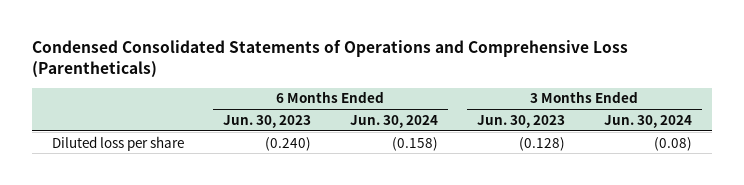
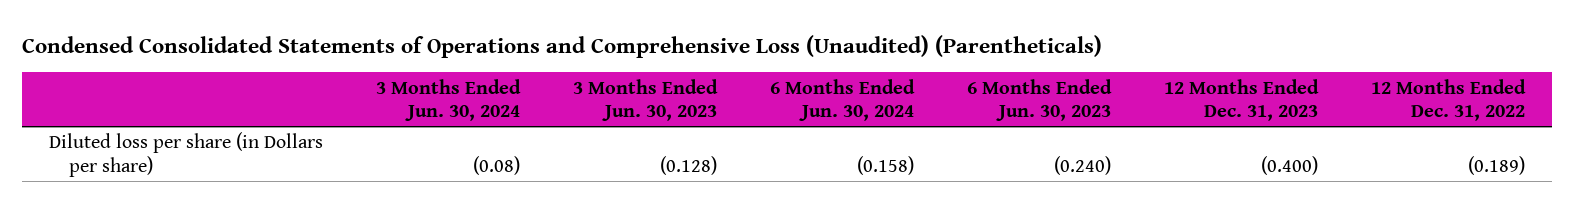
- Condensed Consolidated Statements of Operations and Comprehensive Loss (Parentheticals)
+ Condensed Consolidated Statements of Operations and Comprehensive Loss (Unaudited) (Parentheticals)
- | 6 Months Ended Jun. 30, 2023 | 6 Months Ended Jun. 30, 2024 | 3 Months Ended Jun. 30, 2023 | 3 Months Ended Jun. 30, 2024
+ | 3 Months Ended Jun. 30, 2024 | 3 Months Ended Jun. 30, 2023 | 6 Months Ended Jun. 30, 2024 | 6 Months Ended Jun. 30, 2023 | 12 Months Ended Dec. 31, 2023 | 12 Months Ended Dec. 31, 2022
- Diluted loss per share | (0.240) | (0.158) | (0.128) | (0.08)
+ Diluted loss per share (in Dollars per share) | (0.08) | (0.128) | (0.158) | (0.240) | (0.400) | (0.189)

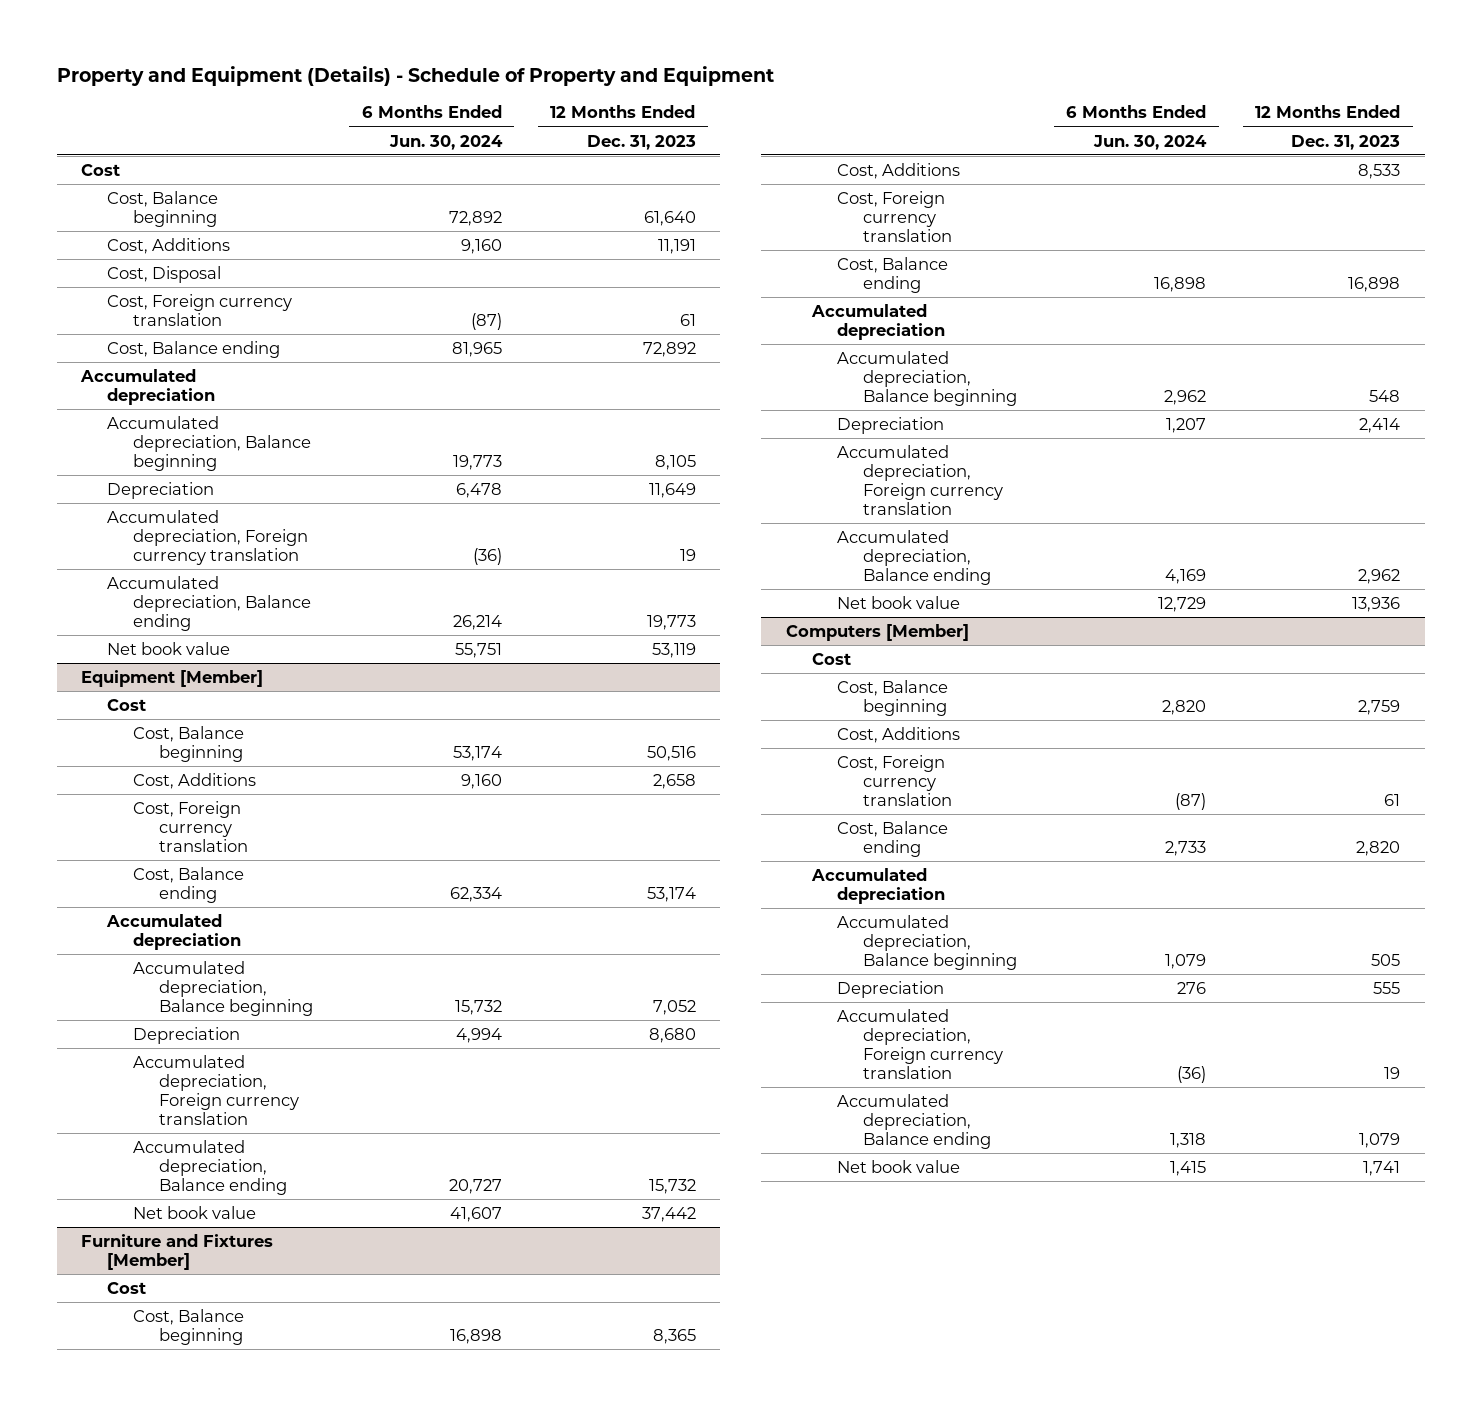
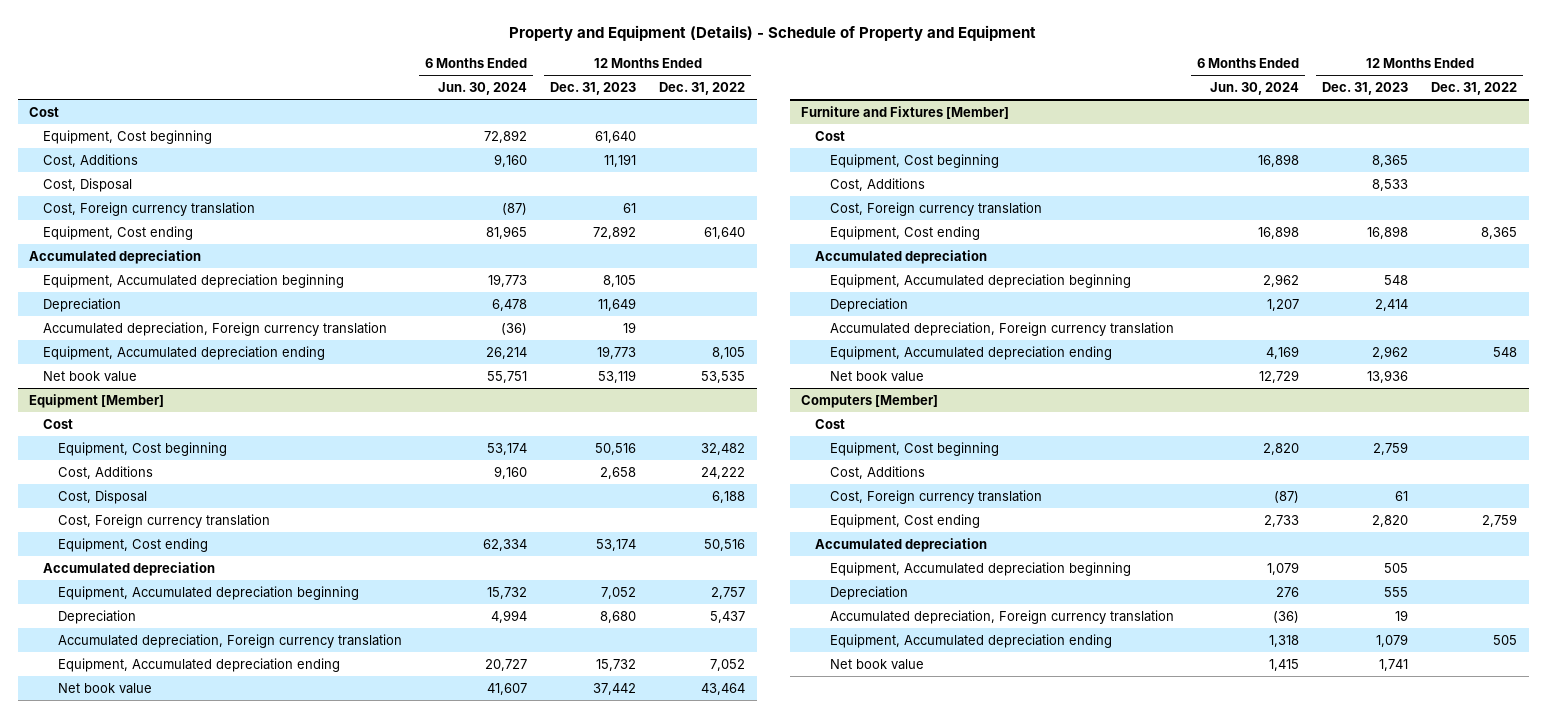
- | 6 Months Ended Jun. 30, 2024 | 12 Months Ended Dec. 31, 2023
+ | 6 Months Ended Jun. 30, 2024 | 12 Months Ended Dec. 31, 2023 | 12 Months Ended Dec. 31, 2022
- Cost, Balance beginning | 72,892 | 61,640
+ Equipment, Cost beginning | 72,892 | 61,640 |
- Cost, Balance ending | 81,965 | 72,892
+ Equipment, Cost ending | 81,965 | 72,892 | 61,640
- Accumulated depreciation, Balance beginning | 19,773 | 8,105
+ Equipment, Accumulated depreciation beginning | 19,773 | 8,105 |
- Accumulated depreciation, Balance ending | 26,214 | 19,773
+ Equipment, Accumulated depreciation ending | 26,214 | 19,773 | 8,105
@ Equipment [Member]
- Cost, Balance beginning | 53,174 | 50,516
+ Equipment, Cost beginning | 53,174 | 50,516 | 32,482
+ Cost, Disposal | | | 6,188
- Cost, Balance ending | 62,334 | 53,174
+ Equipment, Cost ending | 62,334 | 53,174 | 50,516
- Accumulated depreciation, Balance beginning | 15,732 | 7,052
+ Equipment, Accumulated depreciation beginning | 15,732 | 7,052 | 2,757
- Accumulated depreciation, Balance ending | 20,727 | 15,732
+ Equipment, Accumulated depreciation ending | 20,727 | 15,732 | 7,052
@ Furniture and Fixtures [Member]
- Cost, Balance beginning | 16,898 | 8,365
+ Equipment, Cost beginning | 16,898 | 8,365 |
- Cost, Balance ending | 16,898 | 16,898
+ Equipment, Cost ending | 16,898 | 16,898 | 8,365
- Accumulated depreciation, Balance beginning | 2,962 | 548
+ Equipment, Accumulated depreciation beginning | 2,962 | 548 |
- Accumulated depreciation, Balance ending | 4,169 | 2,962
+ Equipment, Accumulated depreciation ending | 4,169 | 2,962 | 548
@ Computers [Member]
- Cost, Balance beginning | 2,820 | 2,759
+ Equipment, Cost beginning | 2,820 | 2,759 |
- Cost, Balance ending | 2,733 | 2,820
+ Equipment, Cost ending | 2,733 | 2,820 | 2,759
- Accumulated depreciation, Balance beginning | 1,079 | 505
+ Equipment, Accumulated depreciation beginning | 1,079 | 505 |
- Accumulated depreciation, Balance ending | 1,318 | 1,079
+ Equipment, Accumulated depreciation ending | 1,318 | 1,079 | 505

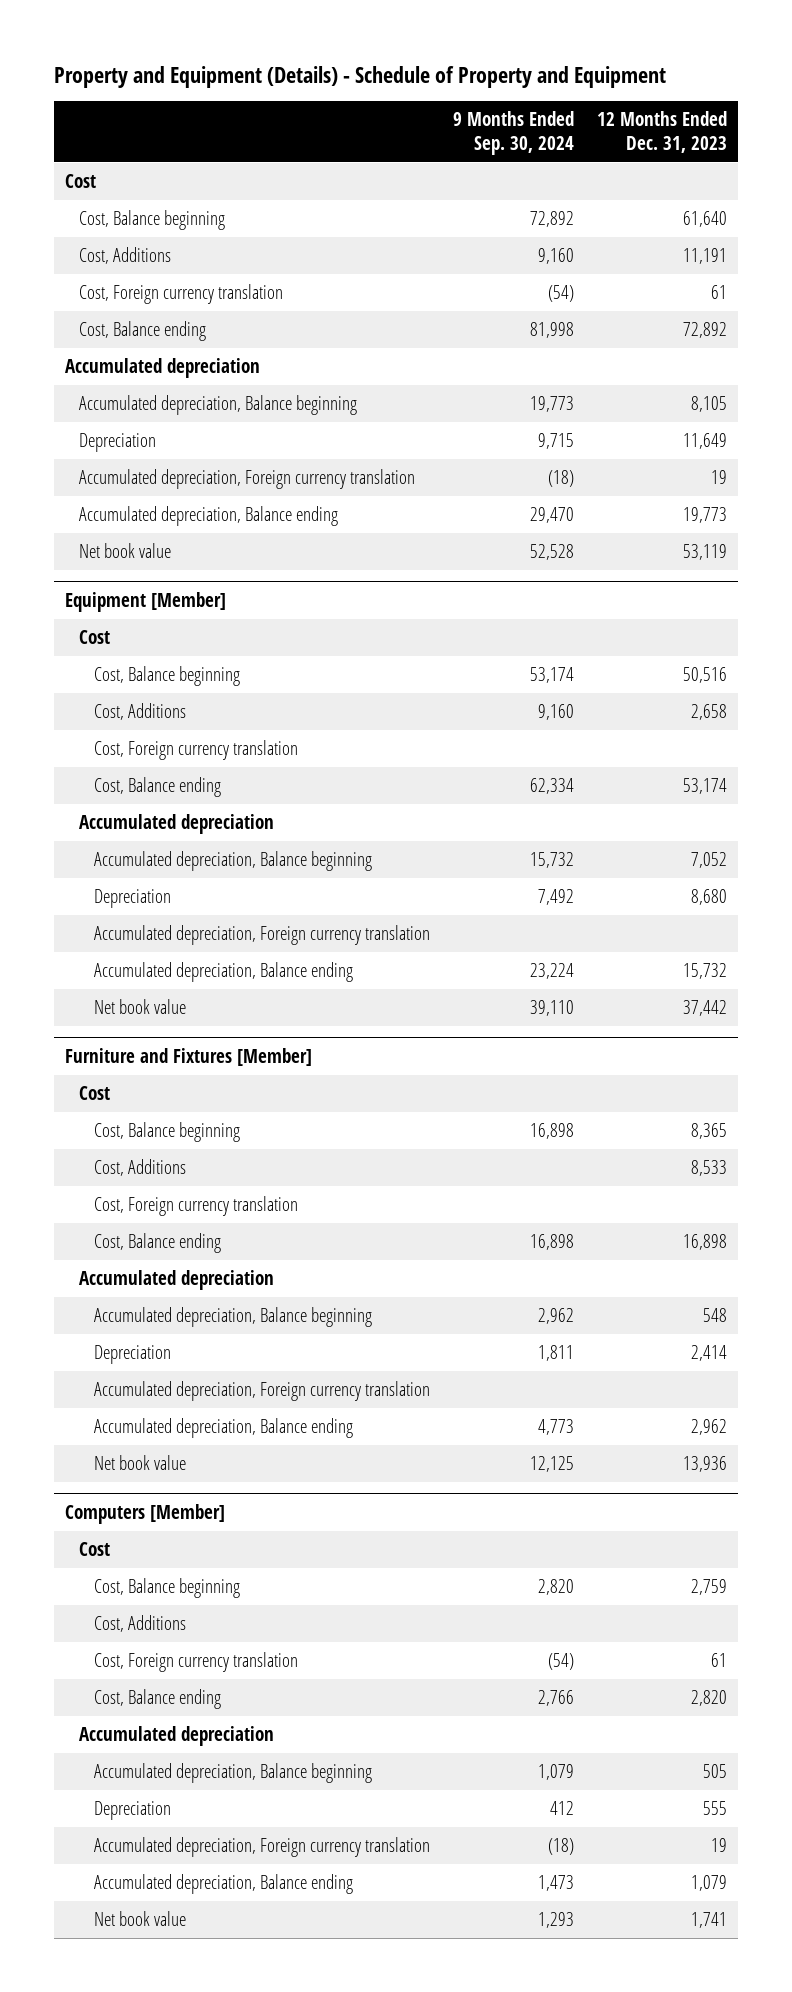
- | 6 Months Ended Jun. 30, 2024 | 12 Months Ended Dec. 31, 2023 | 12 Months Ended Dec. 31, 2022
+ | 9 Months Ended Sep. 30, 2024 | 12 Months Ended Dec. 31, 2023
- Equipment, Cost beginning | 72,892 | 61,640 |
+ Cost, Balance beginning | 72,892 | 61,640
- Cost, Disposal
- Equipment, Cost ending | 81,965 | 72,892 | 61,640
+ Cost, Balance ending | 81,998 | 72,892
- Equipment, Accumulated depreciation beginning | 19,773 | 8,105 |
+ Accumulated depreciation, Balance beginning | 19,773 | 8,105
- Equipment, Accumulated depreciation ending | 26,214 | 19,773 | 8,105
+ Accumulated depreciation, Balance ending | 29,470 | 19,773
@ Equipment [Member]
- Equipment, Cost beginning | 53,174 | 50,516 | 32,482
+ Cost, Balance beginning | 53,174 | 50,516
- Cost, Disposal | | | 6,188
- Equipment, Cost ending | 62,334 | 53,174 | 50,516
+ Cost, Balance ending | 62,334 | 53,174
- Equipment, Accumulated depreciation beginning | 15,732 | 7,052 | 2,757
+ Accumulated depreciation, Balance beginning | 15,732 | 7,052
- Equipment, Accumulated depreciation ending | 20,727 | 15,732 | 7,052
+ Accumulated depreciation, Balance ending | 23,224 | 15,732
@ Furniture and Fixtures [Member]
- Equipment, Cost beginning | 16,898 | 8,365 |
+ Cost, Balance beginning | 16,898 | 8,365
- Equipment, Cost ending | 16,898 | 16,898 | 8,365
+ Cost, Balance ending | 16,898 | 16,898
- Equipment, Accumulated depreciation beginning | 2,962 | 548 |
+ Accumulated depreciation, Balance beginning | 2,962 | 548
- Equipment, Accumulated depreciation ending | 4,169 | 2,962 | 548
+ Accumulated depreciation, Balance ending | 4,773 | 2,962
@ Computers [Member]
- Equipment, Cost beginning | 2,820 | 2,759 |
+ Cost, Balance beginning | 2,820 | 2,759
- Equipment, Cost ending | 2,733 | 2,820 | 2,759
+ Cost, Balance ending | 2,766 | 2,820
- Equipment, Accumulated depreciation beginning | 1,079 | 505 |
+ Accumulated depreciation, Balance beginning | 1,079 | 505
- Equipment, Accumulated depreciation ending | 1,318 | 1,079 | 505
+ Accumulated depreciation, Balance ending | 1,473 | 1,079

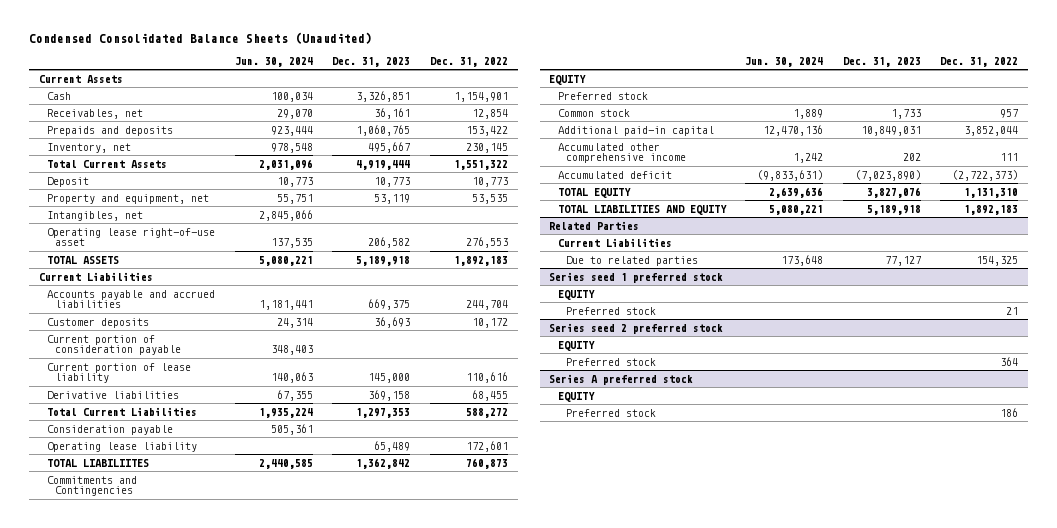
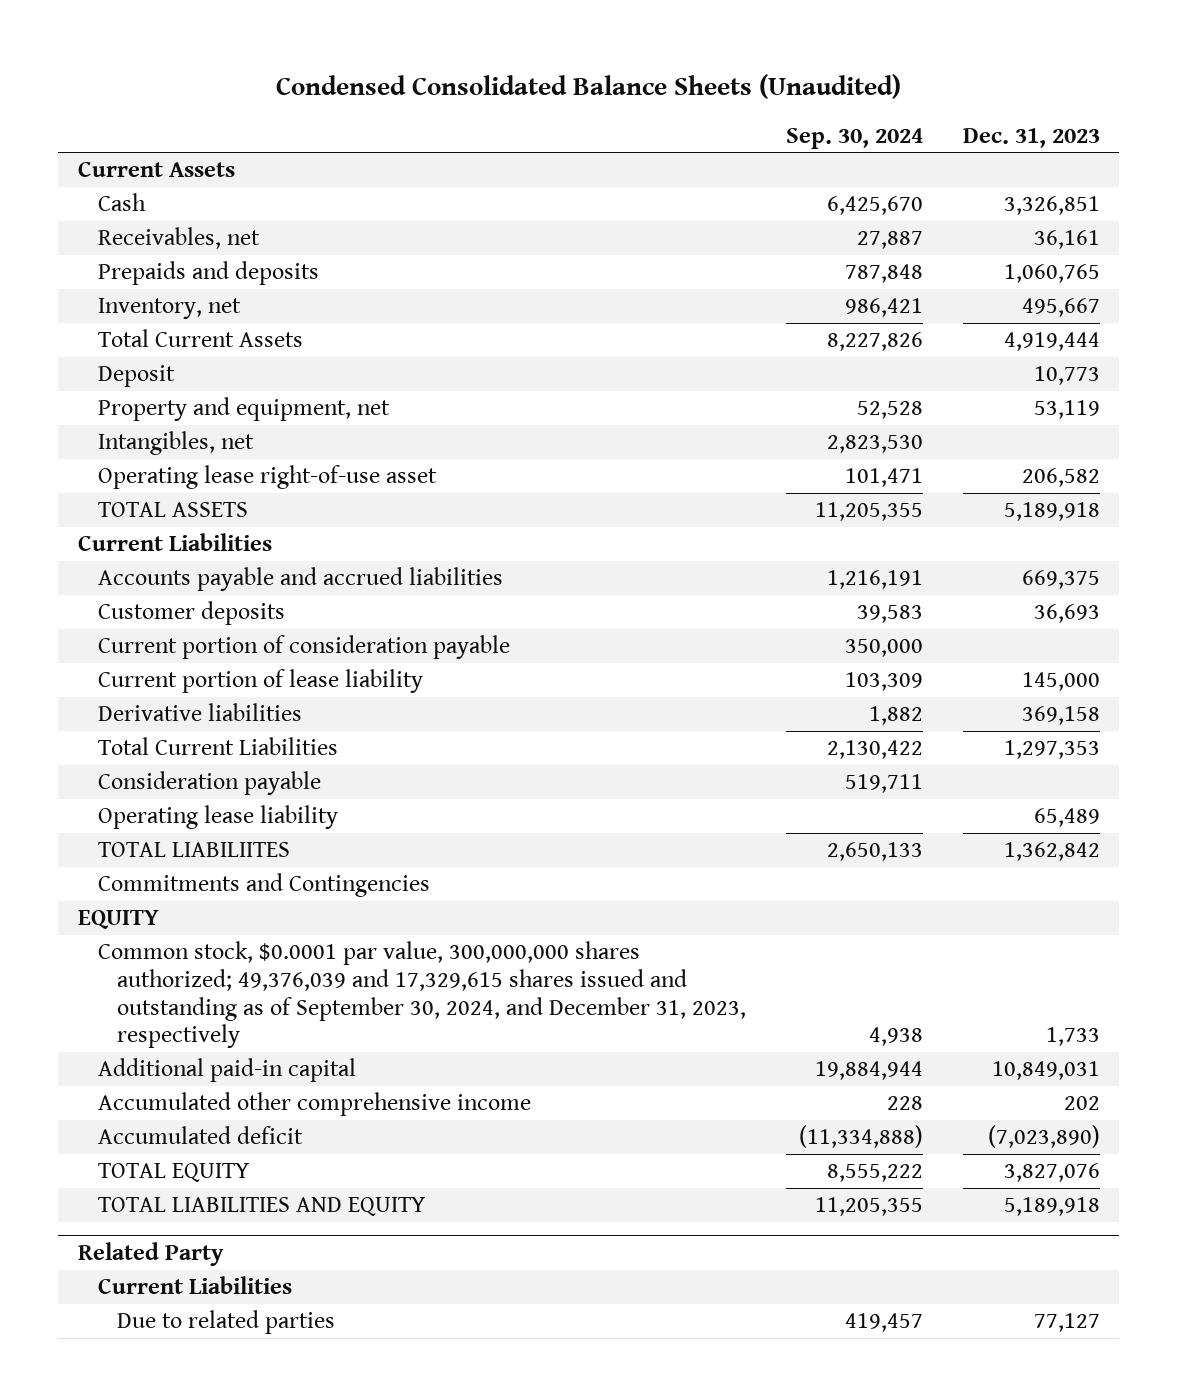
- | Jun. 30, 2024 | Dec. 31, 2023 | Dec. 31, 2022
+ | Sep. 30, 2024 | Dec. 31, 2023
- Preferred stock
- Common stock | 1,889 | 1,733 | 957
+ Common stock, $0.0001 par value, 300,000,000 shares authorized; 49,376,039 and 17,329,615 shares issued and outstanding as of September 30, 2024, and December 31, 2023, respectively | 4,938 | 1,733
- Related Parties
+ Related Party
- Series seed 1 preferred stock
- EQUITY
- Preferred stock | | | 21
- Series seed 2 preferred stock
- EQUITY
- Preferred stock | | | 364
- Series A preferred stock
- EQUITY
- Preferred stock | | | 186

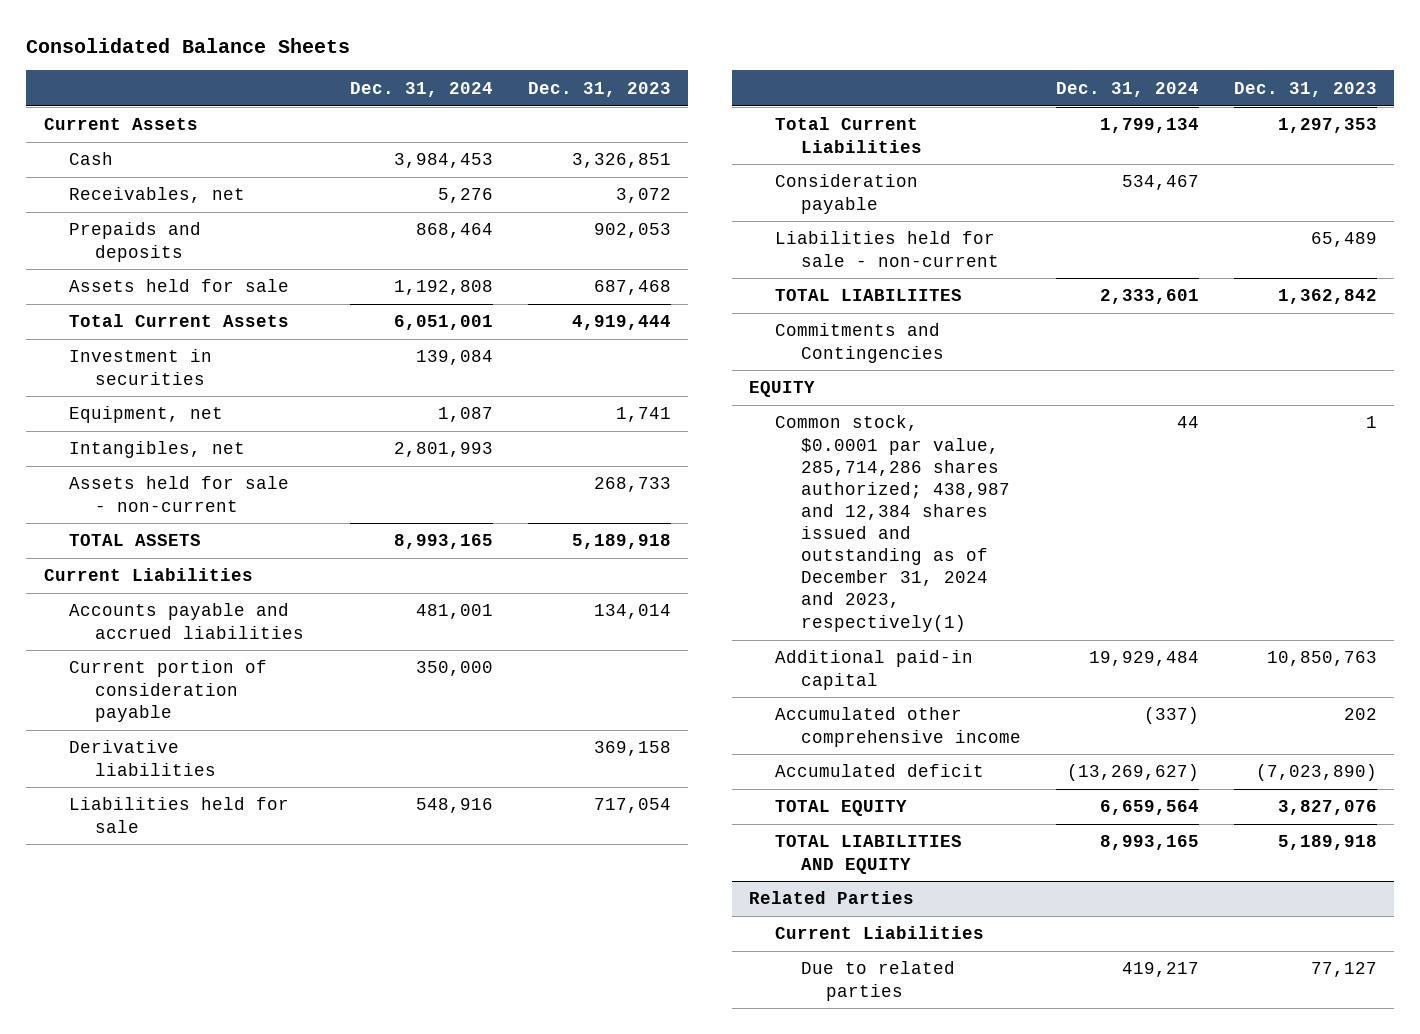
- Condensed Consolidated Balance Sheets (Unaudited)
+ Consolidated Balance Sheets
- | Sep. 30, 2024 | Dec. 31, 2023
+ | Dec. 31, 2024 | Dec. 31, 2023
- Receivables, net | 27,887 | 36,161
- Prepaids and deposits | 787,848 | 1,060,765
- Inventory, net | 986,421 | 495,667
+ Receivables, net | 5,276 | 3,072
+ Prepaids and deposits | 868,464 | 902,053
+ Assets held for sale | 1,192,808 | 687,468
- Deposit | | 10,773
- Property and equipment, net | 52,528 | 53,119
+ Investment in securities | 139,084 |
+ Equipment, net | 1,087 | 1,741
- Operating lease right-of-use asset | 101,471 | 206,582
+ Assets held for sale - non-current | | 268,733
- Accounts payable and accrued liabilities | 1,216,191 | 669,375
- Customer deposits | 39,583 | 36,693
+ Accounts payable and accrued liabilities | 481,001 | 134,014
- Current portion of lease liability | 103,309 | 145,000
+ Liabilities held for sale | 548,916 | 717,054
- Operating lease liability | | 65,489
+ Liabilities held for sale - non-current | | 65,489
- Common stock, $0.0001 par value, 300,000,000 shares authorized; 49,376,039 and 17,329,615 shares issued and outstanding as of September 30, 2024, and December 31, 2023, respectively | 4,938 | 1,733
- Additional paid-in capital | 19,884,944 | 10,849,031
+ Common stock, $0.0001 par value, 285,714,286 shares authorized; 438,987 and 12,384 shares issued and outstanding as of December 31, 2024 and 2023, respectively(1) | 44 | 1
+ Additional paid-in capital | 19,929,484 | 10,850,763
- Related Party
+ Related Parties

